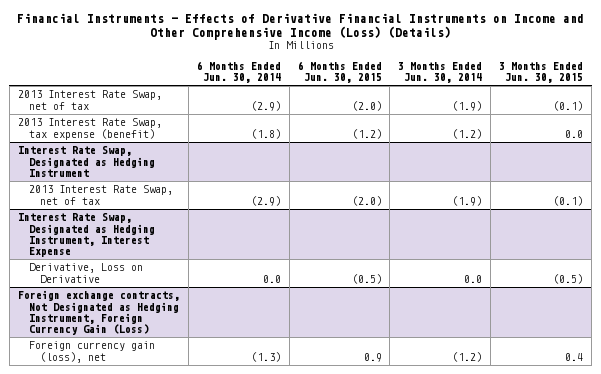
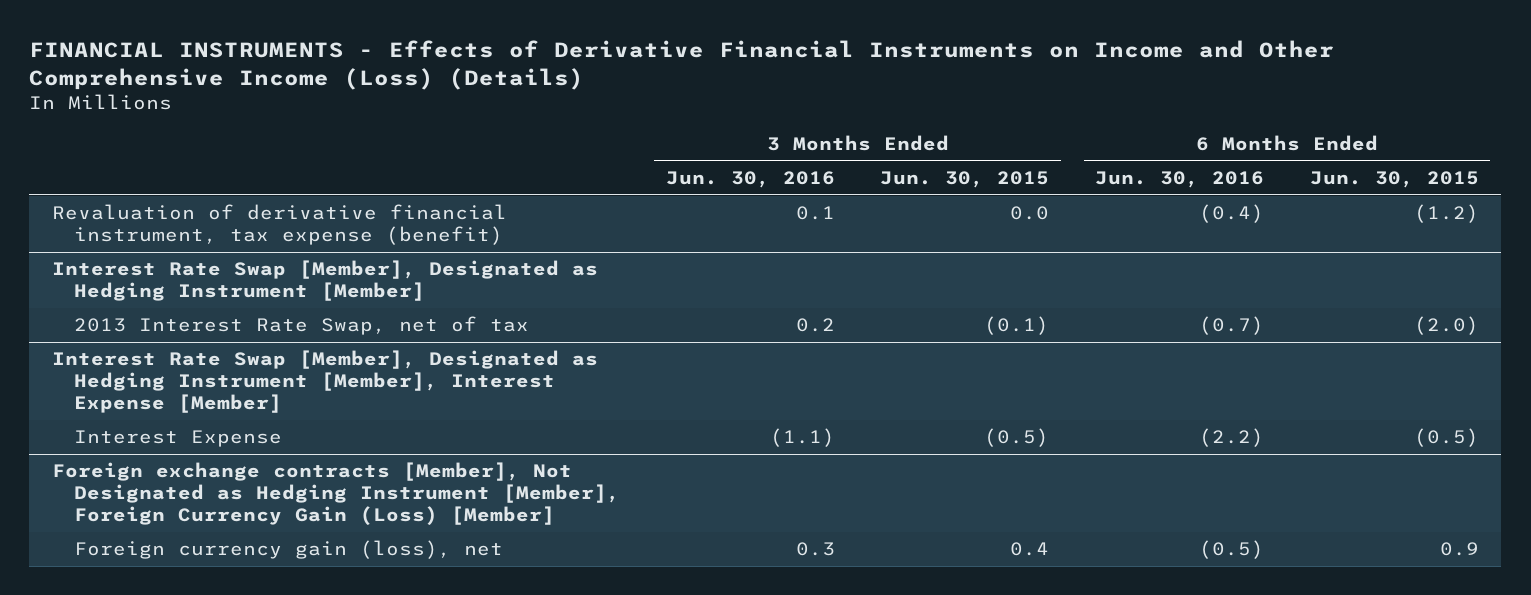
- Financial Instruments - Effects of Derivative Financial Instruments on Income and Other Comprehensive Income (Loss) (Details)
+ FINANCIAL INSTRUMENTS - Effects of Derivative Financial Instruments on Income and Other Comprehensive Income (Loss) (Details)
- | 6 Months Ended Jun. 30, 2014 | 6 Months Ended Jun. 30, 2015 | 3 Months Ended Jun. 30, 2014 | 3 Months Ended Jun. 30, 2015
+ | 3 Months Ended Jun. 30, 2016 | 3 Months Ended Jun. 30, 2015 | 6 Months Ended Jun. 30, 2016 | 6 Months Ended Jun. 30, 2015
- 2013 Interest Rate Swap, net of tax | (2.9) | (2.0) | (1.9) | (0.1)
- 2013 Interest Rate Swap, tax expense (benefit) | (1.8) | (1.2) | (1.2) | 0.0
- Interest Rate Swap, Designated as Hedging Instrument
+ Revaluation of derivative financial instrument, tax expense (benefit) | 0.1 | 0.0 | (0.4) | (1.2)
+ Interest Rate Swap [Member], Designated as Hedging Instrument [Member]
- Interest Rate Swap, Designated as Hedging Instrument, Interest Expense
- Derivative, Loss on Derivative | 0.0 | (0.5) | 0.0 | (0.5)
- Foreign exchange contracts, Not Designated as Hedging Instrument, Foreign Currency Gain (Loss)
+ Interest Rate Swap [Member], Designated as Hedging Instrument [Member], Interest Expense [Member]
+ Interest Expense | (1.1) | (0.5) | (2.2) | (0.5)
+ Foreign exchange contracts [Member], Not Designated as Hedging Instrument [Member], Foreign Currency Gain (Loss) [Member]

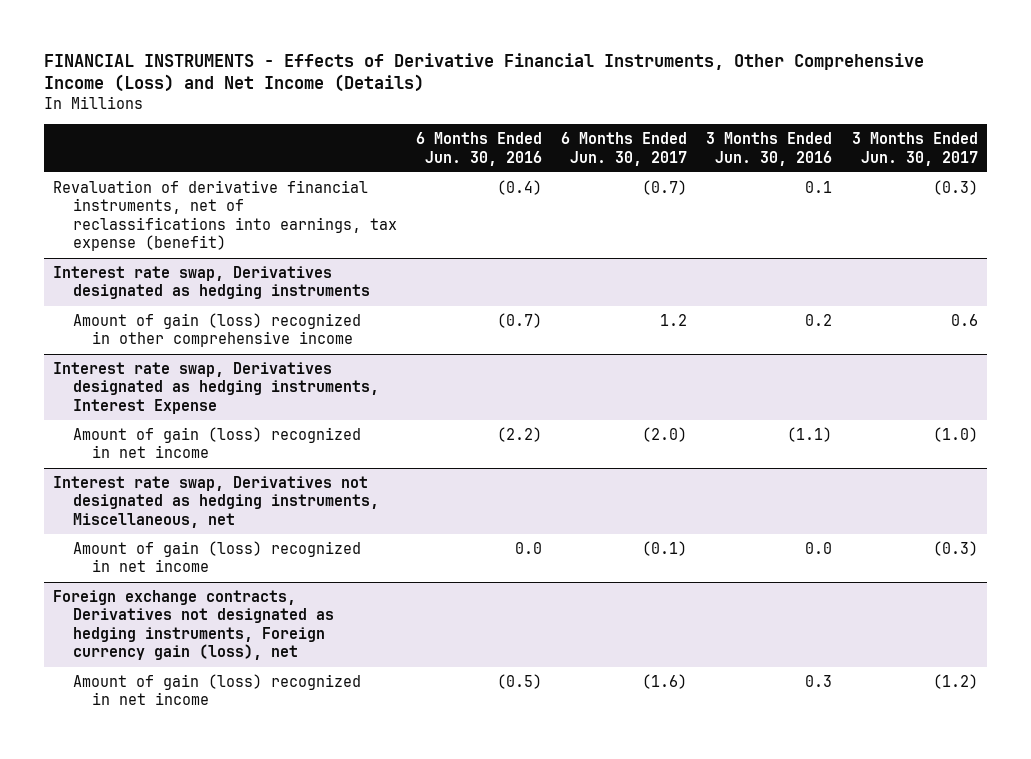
- FINANCIAL INSTRUMENTS - Effects of Derivative Financial Instruments on Income and Other Comprehensive Income (Loss) (Details)
+ FINANCIAL INSTRUMENTS - Effects of Derivative Financial Instruments, Other Comprehensive Income (Loss) and Net Income (Details)
- | 3 Months Ended Jun. 30, 2016 | 3 Months Ended Jun. 30, 2015 | 6 Months Ended Jun. 30, 2016 | 6 Months Ended Jun. 30, 2015
+ | 6 Months Ended Jun. 30, 2016 | 6 Months Ended Jun. 30, 2017 | 3 Months Ended Jun. 30, 2016 | 3 Months Ended Jun. 30, 2017
- Revaluation of derivative financial instrument, tax expense (benefit) | 0.1 | 0.0 | (0.4) | (1.2)
- Interest Rate Swap [Member], Designated as Hedging Instrument [Member]
- 2013 Interest Rate Swap, net of tax | 0.2 | (0.1) | (0.7) | (2.0)
- Interest Rate Swap [Member], Designated as Hedging Instrument [Member], Interest Expense [Member]
- Interest Expense | (1.1) | (0.5) | (2.2) | (0.5)
- Foreign exchange contracts [Member], Not Designated as Hedging Instrument [Member], Foreign Currency Gain (Loss) [Member]
- Foreign currency gain (loss), net | 0.3 | 0.4 | (0.5) | 0.9
+ Revaluation of derivative financial instruments, net of reclassifications into earnings, tax expense (benefit) | (0.4) | (0.7) | 0.1 | (0.3)
+ Interest rate swap, Derivatives designated as hedging instruments
+ Amount of gain (loss) recognized in other comprehensive income | (0.7) | 1.2 | 0.2 | 0.6
+ Interest rate swap, Derivatives designated as hedging instruments, Interest Expense
+ Amount of gain (loss) recognized in net income | (2.2) | (2.0) | (1.1) | (1.0)
+ Interest rate swap, Derivatives not designated as hedging instruments, Miscellaneous, net
+ Amount of gain (loss) recognized in net income | 0.0 | (0.1) | 0.0 | (0.3)
+ Foreign exchange contracts, Derivatives not designated as hedging instruments, Foreign currency gain (loss), net
+ Amount of gain (loss) recognized in net income | (0.5) | (1.6) | 0.3 | (1.2)

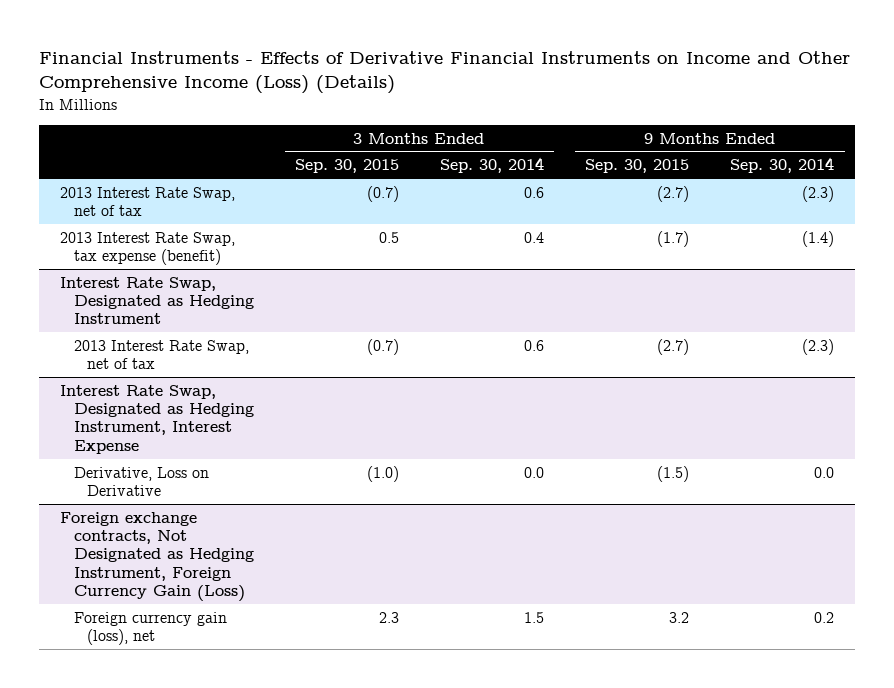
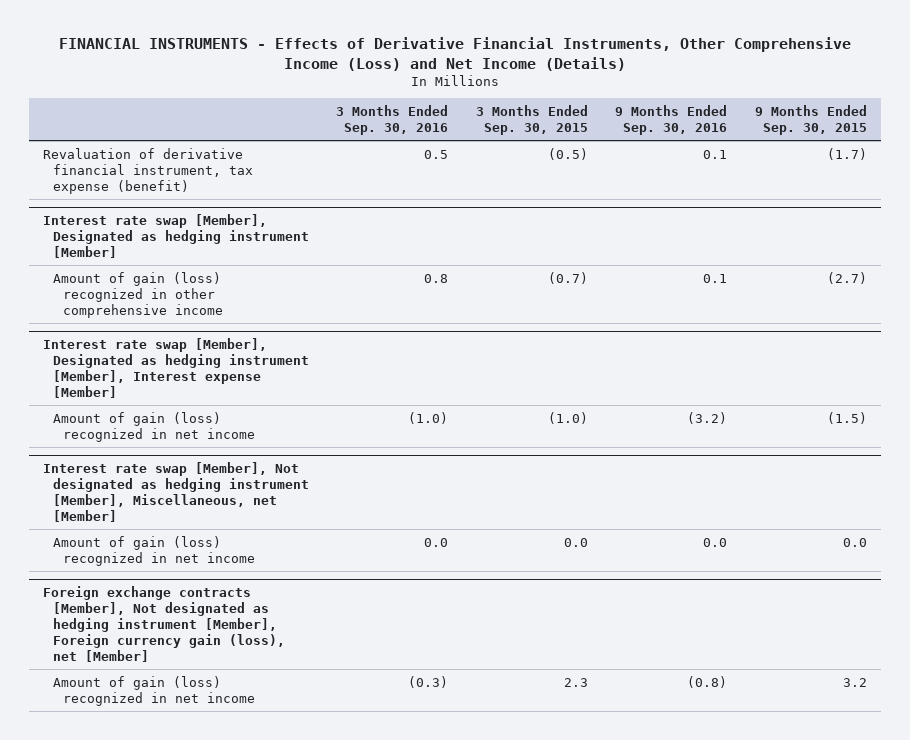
- Financial Instruments - Effects of Derivative Financial Instruments on Income and Other Comprehensive Income (Loss) (Details)
+ FINANCIAL INSTRUMENTS - Effects of Derivative Financial Instruments, Other Comprehensive Income (Loss) and Net Income (Details)
- | 3 Months Ended Sep. 30, 2015 | 3 Months Ended Sep. 30, 2014 | 9 Months Ended Sep. 30, 2015 | 9 Months Ended Sep. 30, 2014
+ | 3 Months Ended Sep. 30, 2016 | 3 Months Ended Sep. 30, 2015 | 9 Months Ended Sep. 30, 2016 | 9 Months Ended Sep. 30, 2015
- 2013 Interest Rate Swap, net of tax | (0.7) | 0.6 | (2.7) | (2.3)
- 2013 Interest Rate Swap, tax expense (benefit) | 0.5 | 0.4 | (1.7) | (1.4)
- Interest Rate Swap, Designated as Hedging Instrument
- 2013 Interest Rate Swap, net of tax | (0.7) | 0.6 | (2.7) | (2.3)
- Interest Rate Swap, Designated as Hedging Instrument, Interest Expense
- Derivative, Loss on Derivative | (1.0) | 0.0 | (1.5) | 0.0
- Foreign exchange contracts, Not Designated as Hedging Instrument, Foreign Currency Gain (Loss)
- Foreign currency gain (loss), net | 2.3 | 1.5 | 3.2 | 0.2
+ Revaluation of derivative financial instrument, tax expense (benefit) | 0.5 | (0.5) | 0.1 | (1.7)
+ Interest rate swap [Member], Designated as hedging instrument [Member]
+ Amount of gain (loss) recognized in other comprehensive income | 0.8 | (0.7) | 0.1 | (2.7)
+ Interest rate swap [Member], Designated as hedging instrument [Member], Interest expense [Member]
+ Amount of gain (loss) recognized in net income | (1.0) | (1.0) | (3.2) | (1.5)
+ Interest rate swap [Member], Not designated as hedging instrument [Member], Miscellaneous, net [Member]
+ Amount of gain (loss) recognized in net income | 0.0 | 0.0 | 0.0 | 0.0
+ Foreign exchange contracts [Member], Not designated as hedging instrument [Member], Foreign currency gain (loss), net [Member]
+ Amount of gain (loss) recognized in net income | (0.3) | 2.3 | (0.8) | 3.2

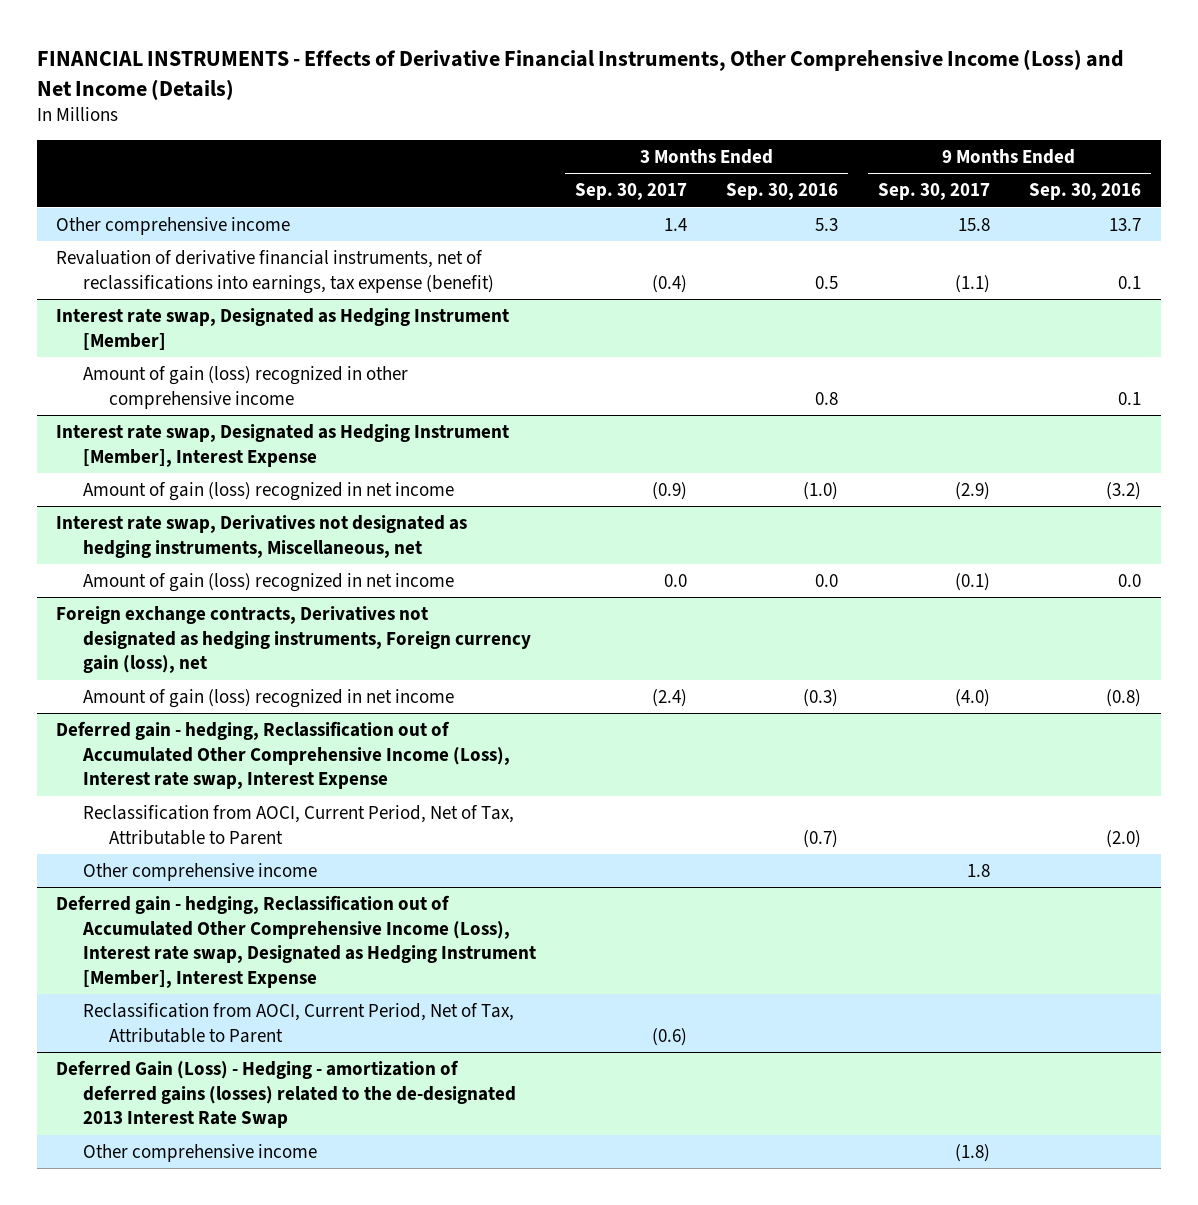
- | 3 Months Ended Sep. 30, 2016 | 3 Months Ended Sep. 30, 2015 | 9 Months Ended Sep. 30, 2016 | 9 Months Ended Sep. 30, 2015
+ | 3 Months Ended Sep. 30, 2017 | 3 Months Ended Sep. 30, 2016 | 9 Months Ended Sep. 30, 2017 | 9 Months Ended Sep. 30, 2016
- Revaluation of derivative financial instrument, tax expense (benefit) | 0.5 | (0.5) | 0.1 | (1.7)
- Interest rate swap [Member], Designated as hedging instrument [Member]
+ Other comprehensive income | 1.4 | 5.3 | 15.8 | 13.7
+ Revaluation of derivative financial instruments, net of reclassifications into earnings, tax expense (benefit) | (0.4) | 0.5 | (1.1) | 0.1
+ Interest rate swap, Designated as Hedging Instrument [Member]
- Interest rate swap [Member], Designated as hedging instrument [Member], Interest expense [Member]
+ Interest rate swap, Designated as Hedging Instrument [Member], Interest Expense
- Interest rate swap [Member], Not designated as hedging instrument [Member], Miscellaneous, net [Member]
+ Interest rate swap, Derivatives not designated as hedging instruments, Miscellaneous, net
- Foreign exchange contracts [Member], Not designated as hedging instrument [Member], Foreign currency gain (loss), net [Member]
+ Foreign exchange contracts, Derivatives not designated as hedging instruments, Foreign currency gain (loss), net
+ Deferred gain - hedging, Reclassification out of Accumulated Other Comprehensive Income (Loss), Interest rate swap, Interest Expense
+ Reclassification from AOCI, Current Period, Net of Tax, Attributable to Parent | | (0.7) | | (2.0)
+ Other comprehensive income | | | 1.8 |
+ Deferred gain - hedging, Reclassification out of Accumulated Other Comprehensive Income (Loss), Interest rate swap, Designated as Hedging Instrument [Member], Interest Expense
+ Reclassification from AOCI, Current Period, Net of Tax, Attributable to Parent | (0.6) | | |
+ Deferred Gain (Loss) - Hedging - amortization of deferred gains (losses) related to the de-designated 2013 Interest Rate Swap
+ Other comprehensive income | | | (1.8) |

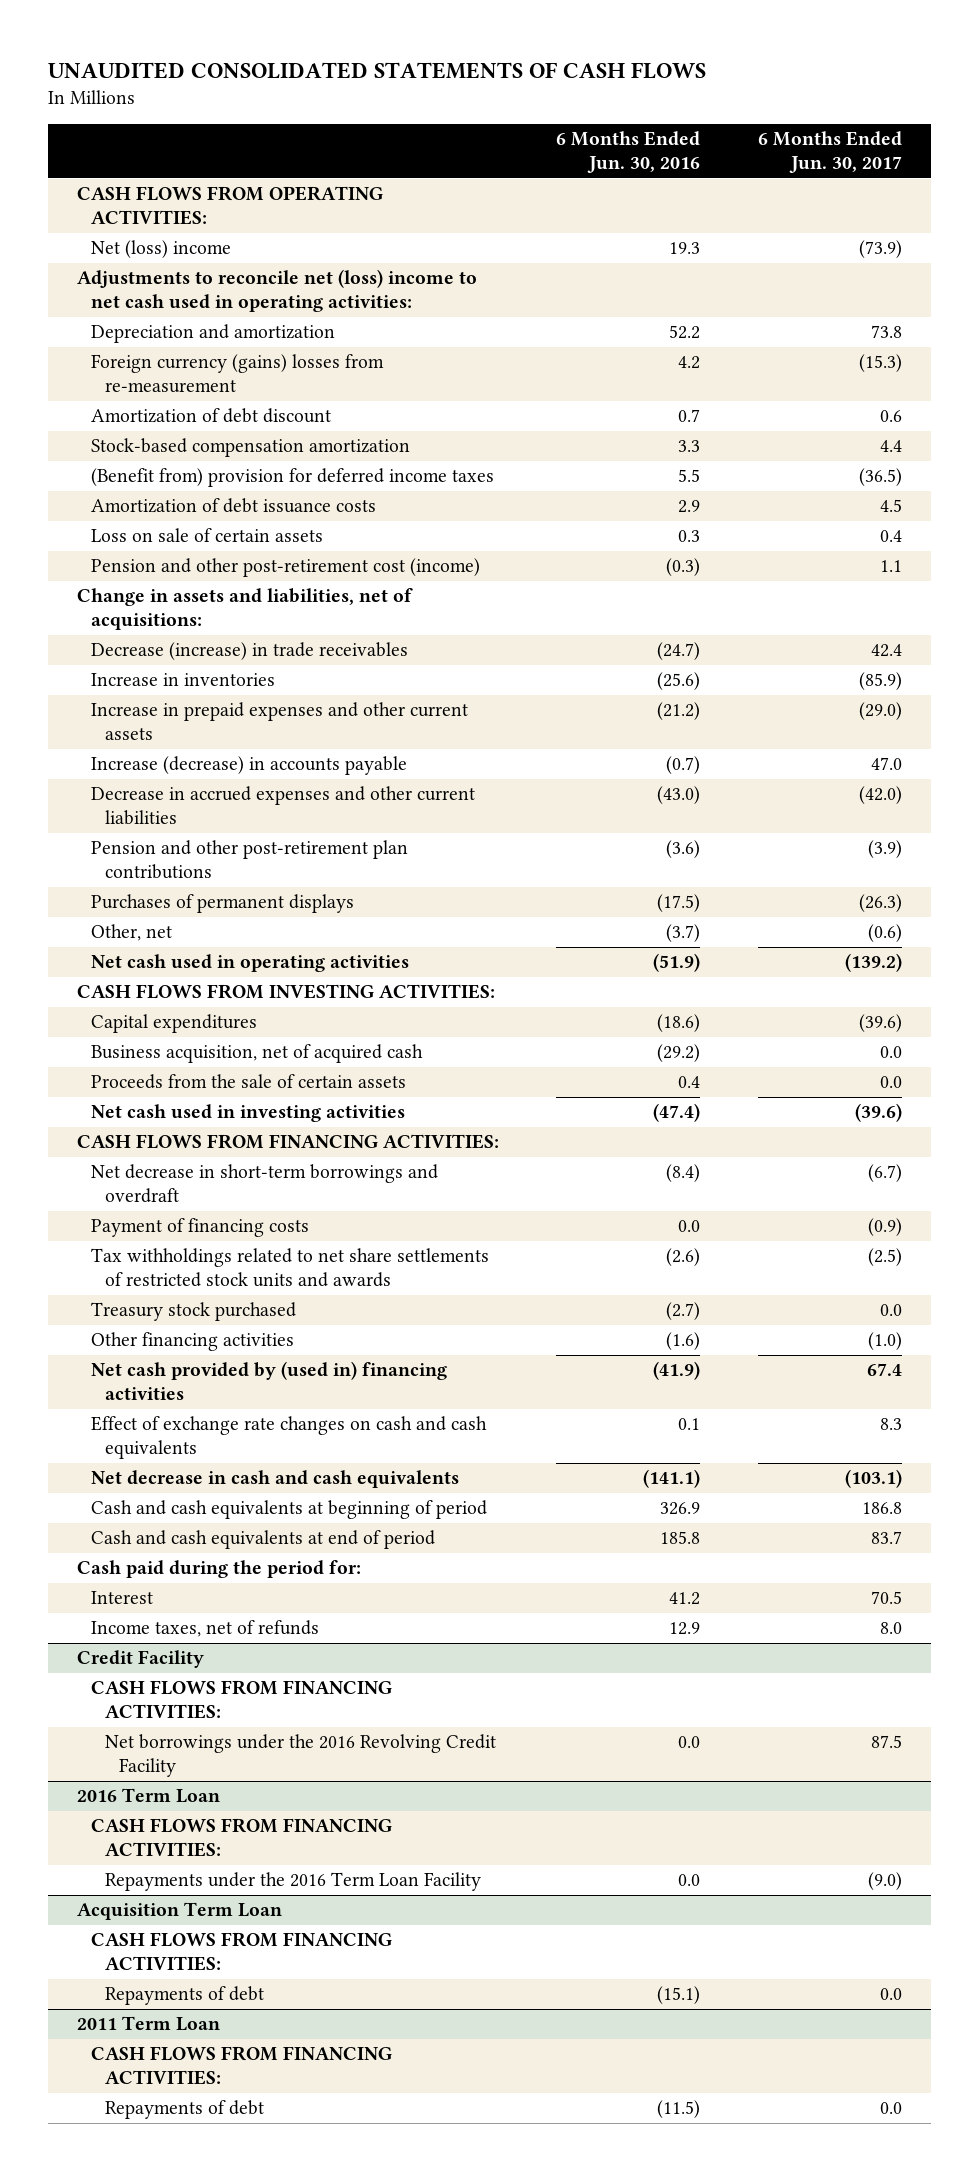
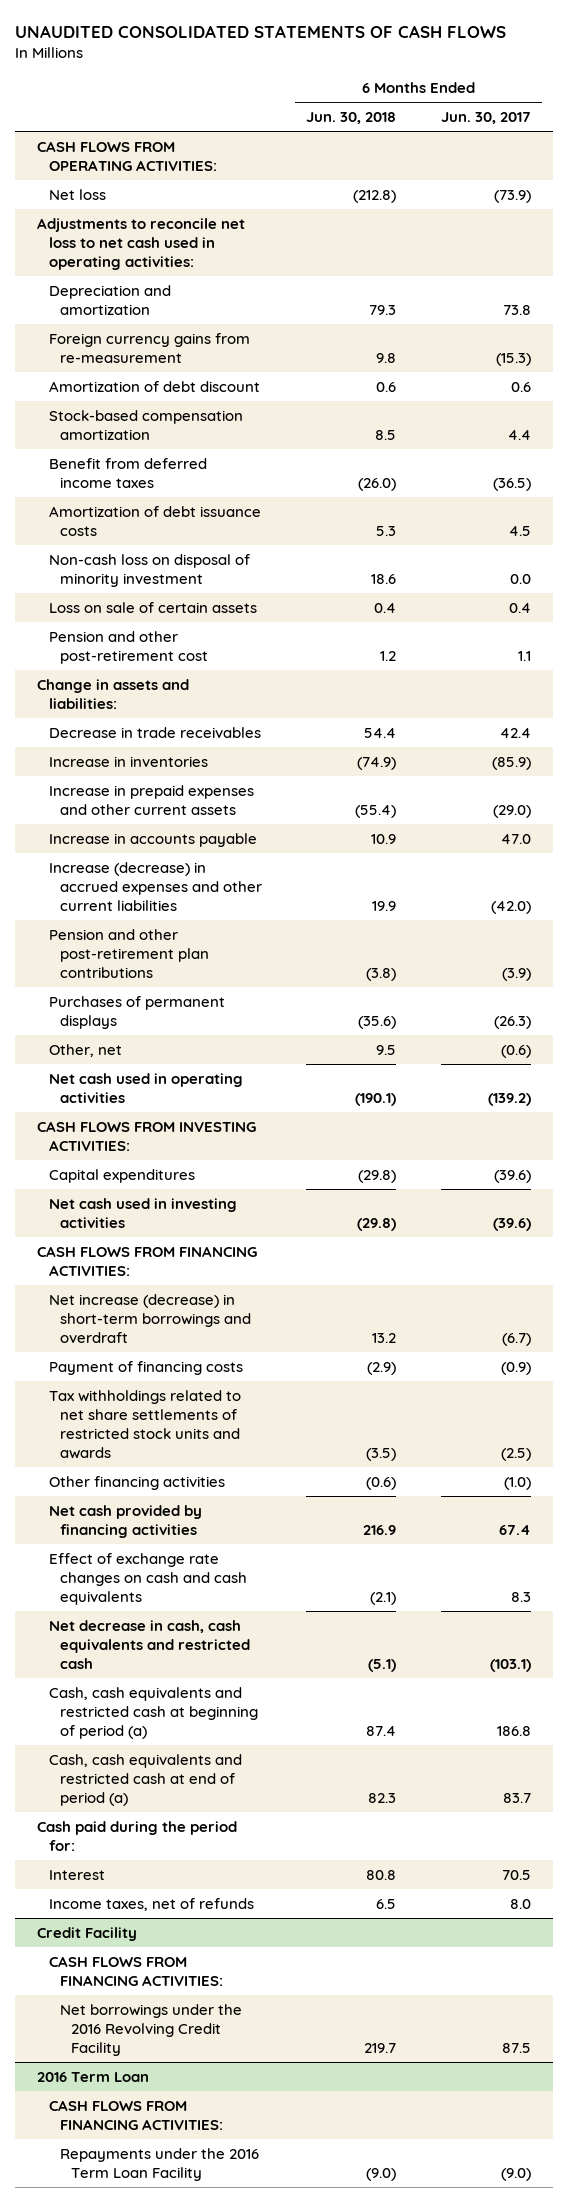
- | 6 Months Ended Jun. 30, 2016 | 6 Months Ended Jun. 30, 2017
+ | 6 Months Ended Jun. 30, 2018 | 6 Months Ended Jun. 30, 2017
- Net (loss) income | 19.3 | (73.9)
- Adjustments to reconcile net (loss) income to net cash used in operating activities:
+ Net loss | (212.8) | (73.9)
+ Adjustments to reconcile net loss to net cash used in operating activities:
- Foreign currency (gains) losses from re-measurement | 4.2 | (15.3)
+ Foreign currency gains from re-measurement | 9.8 | (15.3)
- (Benefit from) provision for deferred income taxes | 5.5 | (36.5)
+ Benefit from deferred income taxes | (26.0) | (36.5)
+ Non-cash loss on disposal of minority investment | 18.6 | 0.0
- Pension and other post-retirement cost (income) | (0.3) | 1.1
- Change in assets and liabilities, net of acquisitions:
- Decrease (increase) in trade receivables | (24.7) | 42.4
+ Pension and other post-retirement cost | 1.2 | 1.1
+ Change in assets and liabilities:
+ Decrease in trade receivables | 54.4 | 42.4
- Increase (decrease) in accounts payable | (0.7) | 47.0
- Decrease in accrued expenses and other current liabilities | (43.0) | (42.0)
+ Increase in accounts payable | 10.9 | 47.0
+ Increase (decrease) in accrued expenses and other current liabilities | 19.9 | (42.0)
- Business acquisition, net of acquired cash | (29.2) | 0.0
- Proceeds from the sale of certain assets | 0.4 | 0.0
- Net decrease in short-term borrowings and overdraft | (8.4) | (6.7)
+ Net increase (decrease) in short-term borrowings and overdraft | 13.2 | (6.7)
- Treasury stock purchased | (2.7) | 0.0
- Net cash provided by (used in) financing activities | (41.9) | 67.4
+ Net cash provided by financing activities | 216.9 | 67.4
- Net decrease in cash and cash equivalents | (141.1) | (103.1)
- Cash and cash equivalents at beginning of period | 326.9 | 186.8
- Cash and cash equivalents at end of period | 185.8 | 83.7
+ Net decrease in cash, cash equivalents and restricted cash | (5.1) | (103.1)
+ Cash, cash equivalents and restricted cash at beginning of period (a) | 87.4 | 186.8
+ Cash, cash equivalents and restricted cash at end of period (a) | 82.3 | 83.7
- Acquisition Term Loan
- CASH FLOWS FROM FINANCING ACTIVITIES:
- Repayments of debt | (15.1) | 0.0
- 2011 Term Loan
- CASH FLOWS FROM FINANCING ACTIVITIES:
- Repayments of debt | (11.5) | 0.0

